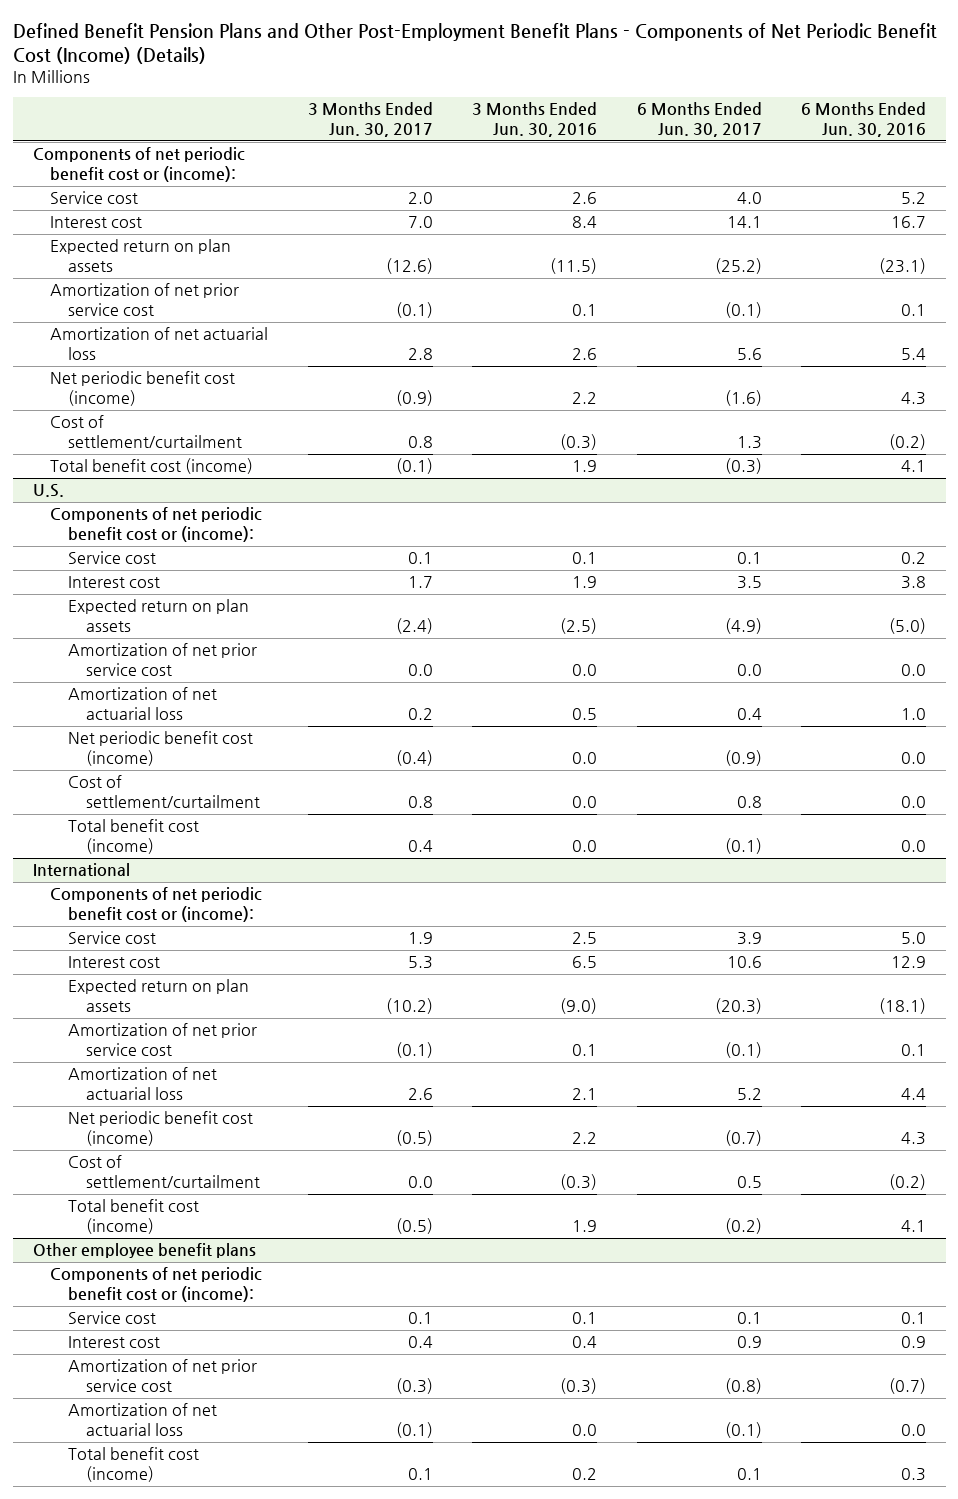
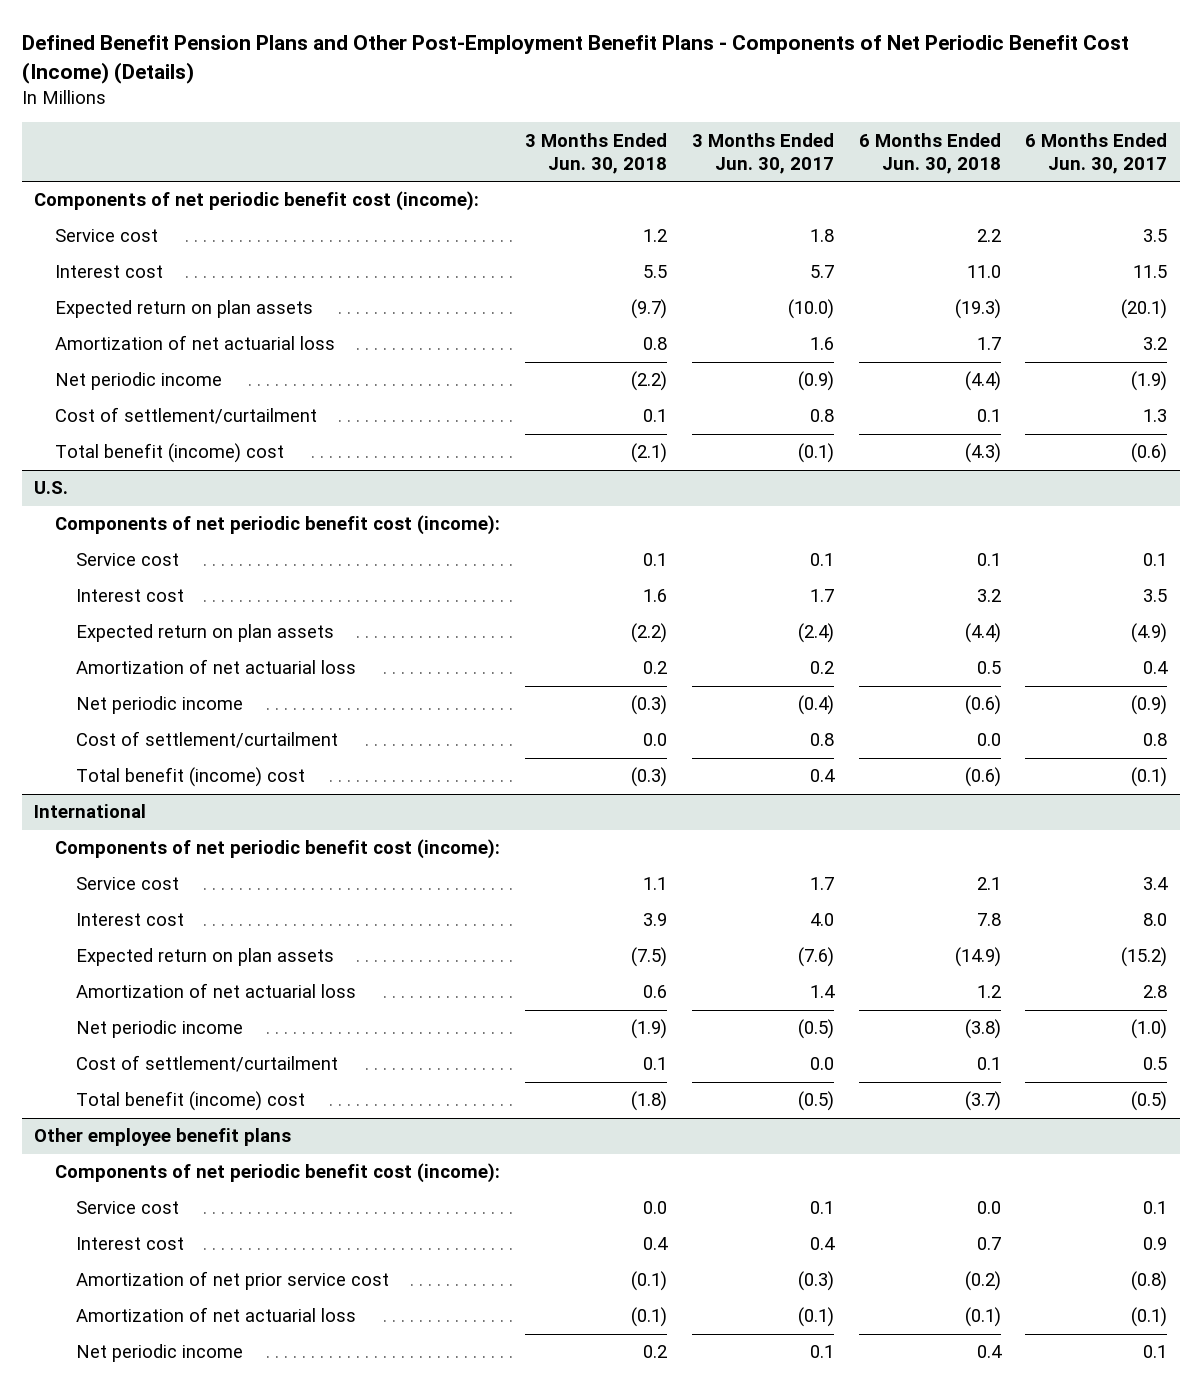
- | 3 Months Ended Jun. 30, 2017 | 3 Months Ended Jun. 30, 2016 | 6 Months Ended Jun. 30, 2017 | 6 Months Ended Jun. 30, 2016
+ | 3 Months Ended Jun. 30, 2018 | 3 Months Ended Jun. 30, 2017 | 6 Months Ended Jun. 30, 2018 | 6 Months Ended Jun. 30, 2017
- Components of net periodic benefit cost or (income):
- Service cost | 2.0 | 2.6 | 4.0 | 5.2
- Interest cost | 7.0 | 8.4 | 14.1 | 16.7
- Expected return on plan assets | (12.6) | (11.5) | (25.2) | (23.1)
- Amortization of net prior service cost | (0.1) | 0.1 | (0.1) | 0.1
- Amortization of net actuarial loss | 2.8 | 2.6 | 5.6 | 5.4
- Net periodic benefit cost (income) | (0.9) | 2.2 | (1.6) | 4.3
+ Components of net periodic benefit cost (income):
+ Service cost | 1.2 | 1.8 | 2.2 | 3.5
+ Interest cost | 5.5 | 5.7 | 11.0 | 11.5
+ Expected return on plan assets | (9.7) | (10.0) | (19.3) | (20.1)
+ Amortization of net actuarial loss | 0.8 | 1.6 | 1.7 | 3.2
+ Net periodic income | (2.2) | (0.9) | (4.4) | (1.9)
- Total benefit cost (income) | (0.1) | 1.9 | (0.3) | 4.1
+ Total benefit (income) cost | (2.1) | (0.1) | (4.3) | (0.6)
@ U.S.
- Components of net periodic benefit cost or (income):
+ Components of net periodic benefit cost (income):
- Amortization of net prior service cost | 0.0 | 0.0 | 0.0 | 0.0
- Net periodic benefit cost (income) | (0.4) | 0.0 | (0.9) | 0.0
+ Net periodic income | (0.3) | (0.4) | (0.6) | (0.9)
- Total benefit cost (income) | 0.4 | 0.0 | (0.1) | 0.0
+ Total benefit (income) cost | (0.3) | 0.4 | (0.6) | (0.1)
@ International
- Components of net periodic benefit cost or (income):
- Service cost | 1.9 | 2.5 | 3.9 | 5.0
- Interest cost | 5.3 | 6.5 | 10.6 | 12.9
- Expected return on plan assets | (10.2) | (9.0) | (20.3) | (18.1)
- Amortization of net prior service cost | (0.1) | 0.1 | (0.1) | 0.1
- Amortization of net actuarial loss | 2.6 | 2.1 | 5.2 | 4.4
- Net periodic benefit cost (income) | (0.5) | 2.2 | (0.7) | 4.3
+ Components of net periodic benefit cost (income):
+ Service cost | 1.1 | 1.7 | 2.1 | 3.4
+ Interest cost | 3.9 | 4.0 | 7.8 | 8.0
+ Expected return on plan assets | (7.5) | (7.6) | (14.9) | (15.2)
+ Amortization of net actuarial loss | 0.6 | 1.4 | 1.2 | 2.8
+ Net periodic income | (1.9) | (0.5) | (3.8) | (1.0)
- Total benefit cost (income) | (0.5) | 1.9 | (0.2) | 4.1
+ Total benefit (income) cost | (1.8) | (0.5) | (3.7) | (0.5)
@ Other employee benefit plans
- Components of net periodic benefit cost or (income):
+ Components of net periodic benefit cost (income):
- Total benefit cost (income) | 0.1 | 0.2 | 0.1 | 0.3
+ Net periodic income | 0.2 | 0.1 | 0.4 | 0.1

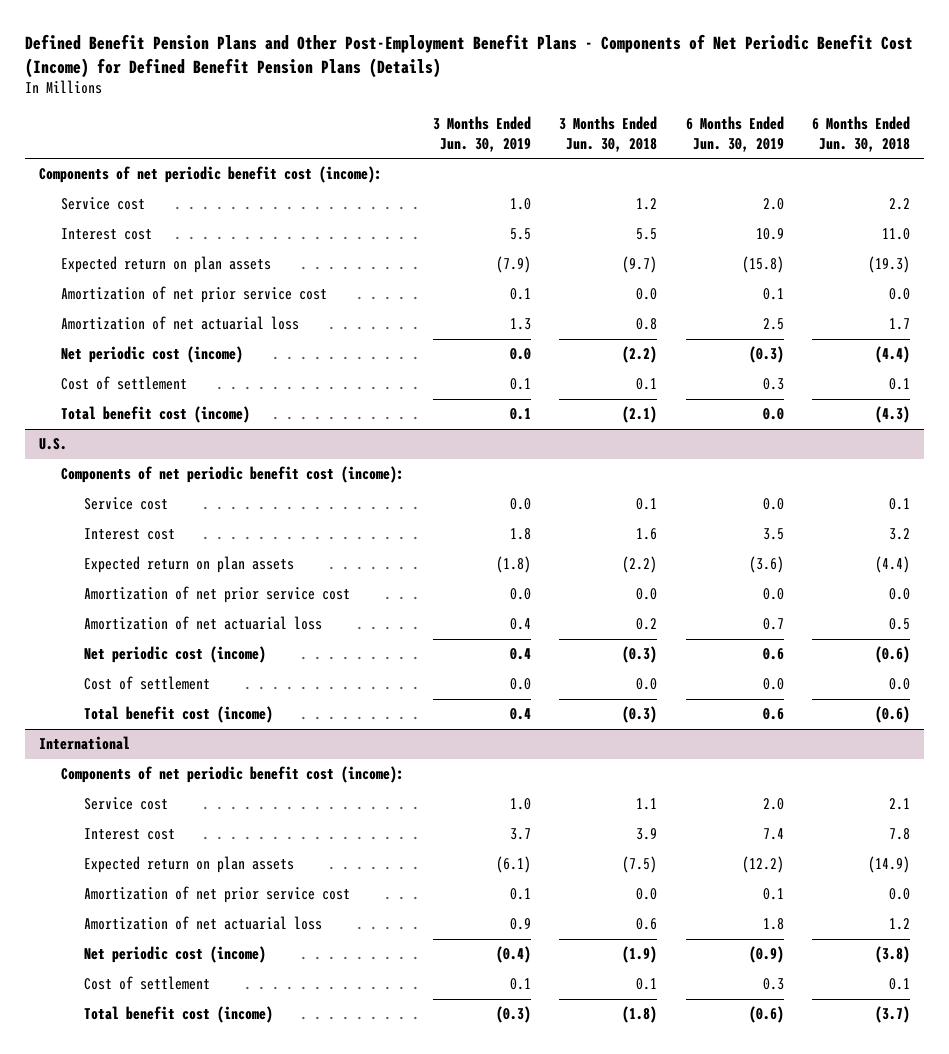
- Defined Benefit Pension Plans and Other Post-Employment Benefit Plans - Components of Net Periodic Benefit Cost (Income) (Details)
+ Defined Benefit Pension Plans and Other Post-Employment Benefit Plans - Components of Net Periodic Benefit Cost (Income) for Defined Benefit Pension Plans (Details)
- | 3 Months Ended Jun. 30, 2018 | 3 Months Ended Jun. 30, 2017 | 6 Months Ended Jun. 30, 2018 | 6 Months Ended Jun. 30, 2017
+ | 3 Months Ended Jun. 30, 2019 | 3 Months Ended Jun. 30, 2018 | 6 Months Ended Jun. 30, 2019 | 6 Months Ended Jun. 30, 2018
+ Amortization of net prior service cost | 0.1 | 0.0 | 0.1 | 0.0
- Net periodic income | (2.2) | (0.9) | (4.4) | (1.9)
- Cost of settlement/curtailment | 0.1 | 0.8 | 0.1 | 1.3
- Total benefit (income) cost | (2.1) | (0.1) | (4.3) | (0.6)
+ Net periodic cost (income) | 0.0 | (2.2) | (0.3) | (4.4)
+ Cost of settlement | 0.1 | 0.1 | 0.3 | 0.1
+ Total benefit cost (income) | 0.1 | (2.1) | 0.0 | (4.3)
@ U.S.
+ Amortization of net prior service cost | 0.0 | 0.0 | 0.0 | 0.0
- Net periodic income | (0.3) | (0.4) | (0.6) | (0.9)
- Cost of settlement/curtailment | 0.0 | 0.8 | 0.0 | 0.8
- Total benefit (income) cost | (0.3) | 0.4 | (0.6) | (0.1)
+ Net periodic cost (income) | 0.4 | (0.3) | 0.6 | (0.6)
+ Cost of settlement | 0.0 | 0.0 | 0.0 | 0.0
+ Total benefit cost (income) | 0.4 | (0.3) | 0.6 | (0.6)
@ International
+ Amortization of net prior service cost | 0.1 | 0.0 | 0.1 | 0.0
- Net periodic income | (1.9) | (0.5) | (3.8) | (1.0)
- Cost of settlement/curtailment | 0.1 | 0.0 | 0.1 | 0.5
- Total benefit (income) cost | (1.8) | (0.5) | (3.7) | (0.5)
- Other employee benefit plans
- Components of net periodic benefit cost (income):
- Service cost | 0.0 | 0.1 | 0.0 | 0.1
- Interest cost | 0.4 | 0.4 | 0.7 | 0.9
- Amortization of net prior service cost | (0.1) | (0.3) | (0.2) | (0.8)
- Amortization of net actuarial loss | (0.1) | (0.1) | (0.1) | (0.1)
- Net periodic income | 0.2 | 0.1 | 0.4 | 0.1
@ International
+ Net periodic cost (income) | (0.4) | (1.9) | (0.9) | (3.8)
+ Cost of settlement | 0.1 | 0.1 | 0.3 | 0.1
+ Total benefit cost (income) | (0.3) | (1.8) | (0.6) | (3.7)

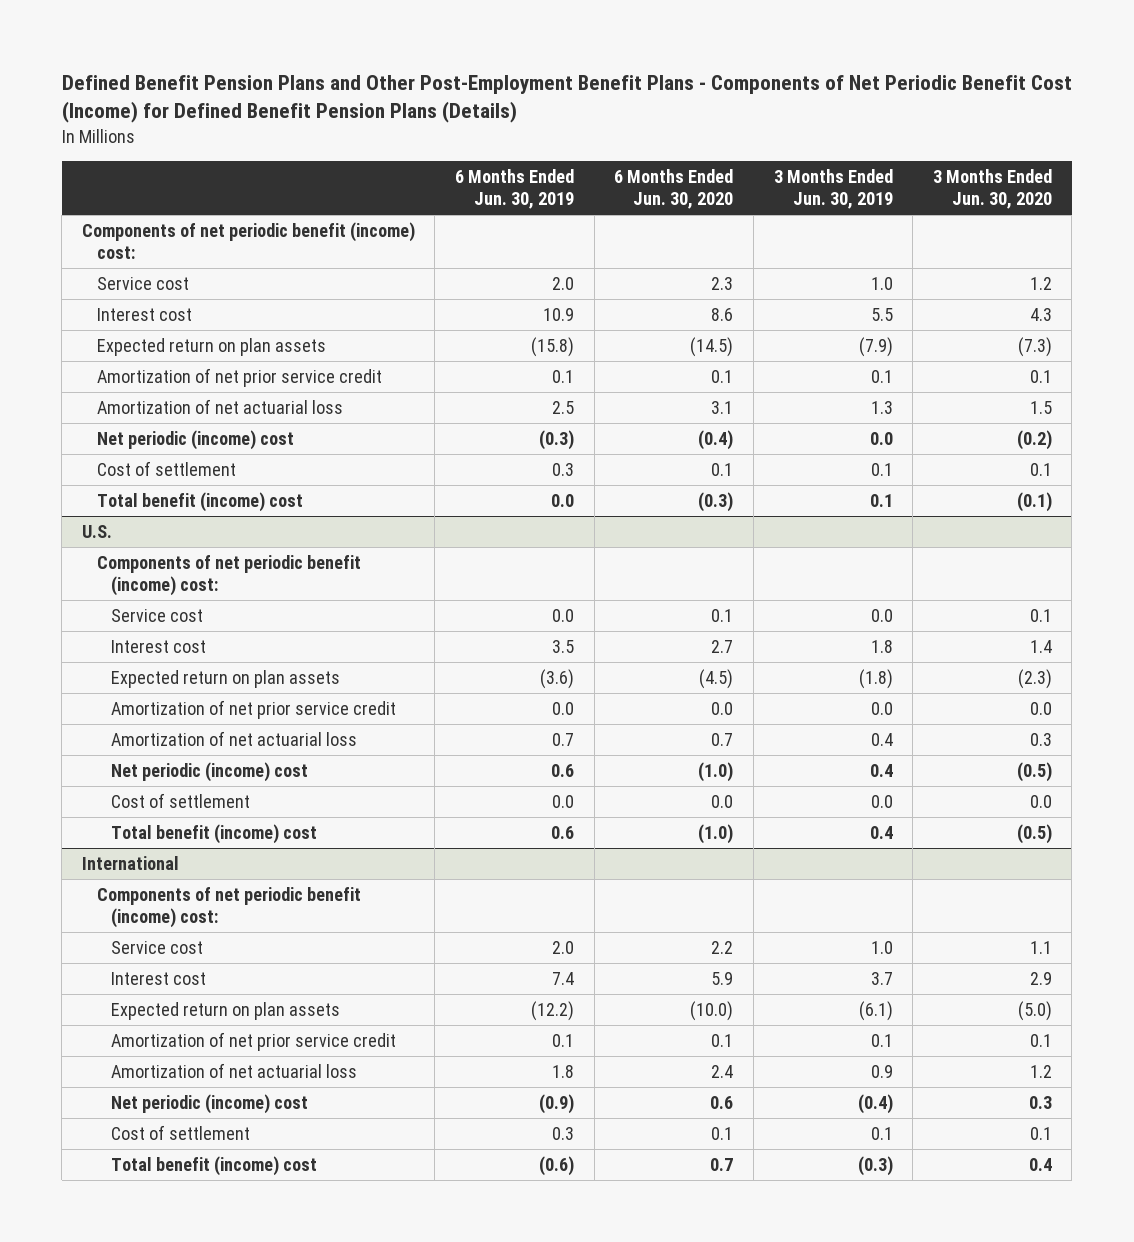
- | 3 Months Ended Jun. 30, 2019 | 3 Months Ended Jun. 30, 2018 | 6 Months Ended Jun. 30, 2019 | 6 Months Ended Jun. 30, 2018
+ | 6 Months Ended Jun. 30, 2019 | 6 Months Ended Jun. 30, 2020 | 3 Months Ended Jun. 30, 2019 | 3 Months Ended Jun. 30, 2020
- Components of net periodic benefit cost (income):
+ Components of net periodic benefit (income) cost:
- Amortization of net prior service cost | 0.1 | 0.0 | 0.1 | 0.0
+ Amortization of net prior service credit | 0.1 | 0.1 | 0.1 | 0.1
- Net periodic cost (income) | 0.0 | (2.2) | (0.3) | (4.4)
+ Net periodic (income) cost | (0.3) | (0.4) | 0.0 | (0.2)
- Total benefit cost (income) | 0.1 | (2.1) | 0.0 | (4.3)
+ Total benefit (income) cost | 0.0 | (0.3) | 0.1 | (0.1)
@ U.S.
- Components of net periodic benefit cost (income):
+ Components of net periodic benefit (income) cost:
- Amortization of net prior service cost | 0.0 | 0.0 | 0.0 | 0.0
+ Amortization of net prior service credit | 0.0 | 0.0 | 0.0 | 0.0
- Net periodic cost (income) | 0.4 | (0.3) | 0.6 | (0.6)
+ Net periodic (income) cost | 0.6 | (1.0) | 0.4 | (0.5)
- Total benefit cost (income) | 0.4 | (0.3) | 0.6 | (0.6)
+ Total benefit (income) cost | 0.6 | (1.0) | 0.4 | (0.5)
@ International
- Components of net periodic benefit cost (income):
+ Components of net periodic benefit (income) cost:
- Amortization of net prior service cost | 0.1 | 0.0 | 0.1 | 0.0
+ Amortization of net prior service credit | 0.1 | 0.1 | 0.1 | 0.1
- Net periodic cost (income) | (0.4) | (1.9) | (0.9) | (3.8)
+ Net periodic (income) cost | (0.9) | 0.6 | (0.4) | 0.3
- Total benefit cost (income) | (0.3) | (1.8) | (0.6) | (3.7)
+ Total benefit (income) cost | (0.6) | 0.7 | (0.3) | 0.4

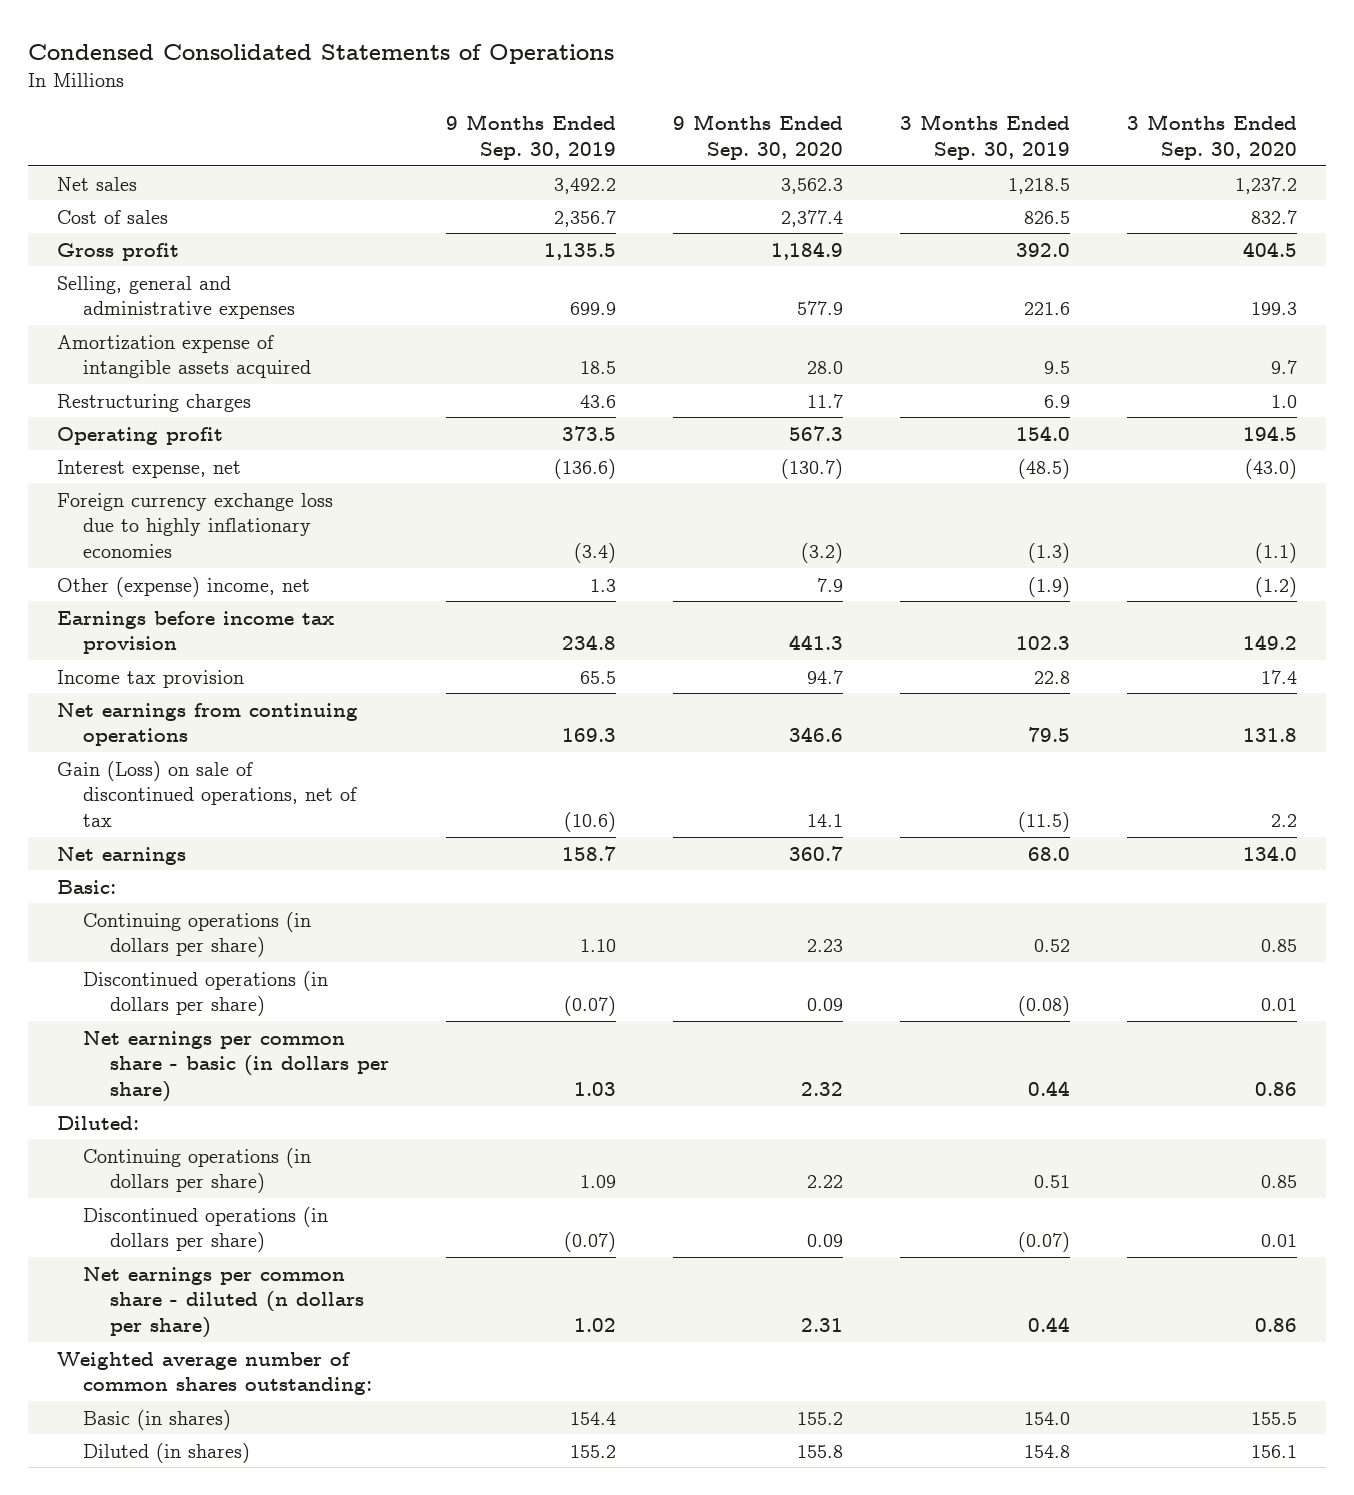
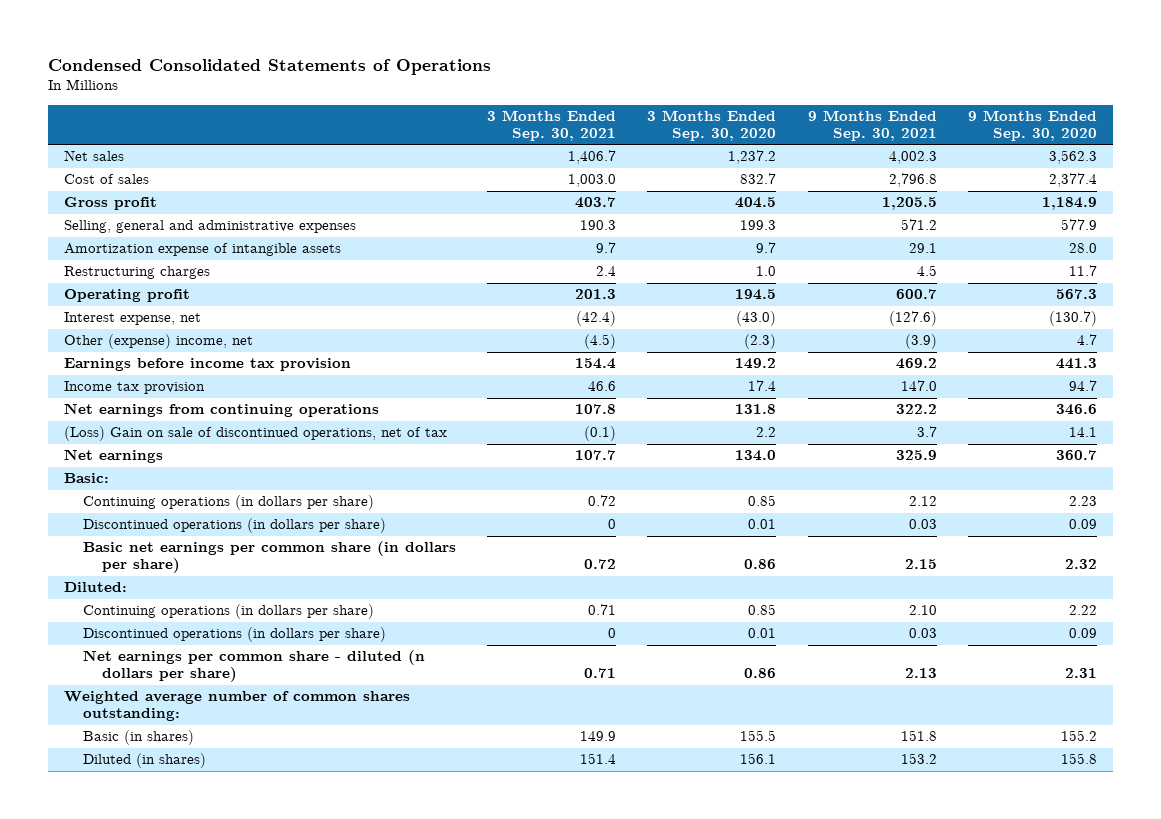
- | 9 Months Ended Sep. 30, 2019 | 9 Months Ended Sep. 30, 2020 | 3 Months Ended Sep. 30, 2019 | 3 Months Ended Sep. 30, 2020
+ | 3 Months Ended Sep. 30, 2021 | 3 Months Ended Sep. 30, 2020 | 9 Months Ended Sep. 30, 2021 | 9 Months Ended Sep. 30, 2020
- Amortization expense of intangible assets acquired | 18.5 | 28.0 | 9.5 | 9.7
+ Amortization expense of intangible assets | 9.7 | 9.7 | 29.1 | 28.0
- Foreign currency exchange loss due to highly inflationary economies | (3.4) | (3.2) | (1.3) | (1.1)
- Other (expense) income, net | 1.3 | 7.9 | (1.9) | (1.2)
+ Other (expense) income, net | (4.5) | (2.3) | (3.9) | 4.7
- Gain (Loss) on sale of discontinued operations, net of tax | (10.6) | 14.1 | (11.5) | 2.2
+ (Loss) Gain on sale of discontinued operations, net of tax | (0.1) | 2.2 | 3.7 | 14.1
- Net earnings per common share - basic (in dollars per share) | 1.03 | 2.32 | 0.44 | 0.86
+ Basic net earnings per common share (in dollars per share) | 0.72 | 0.86 | 2.15 | 2.32

